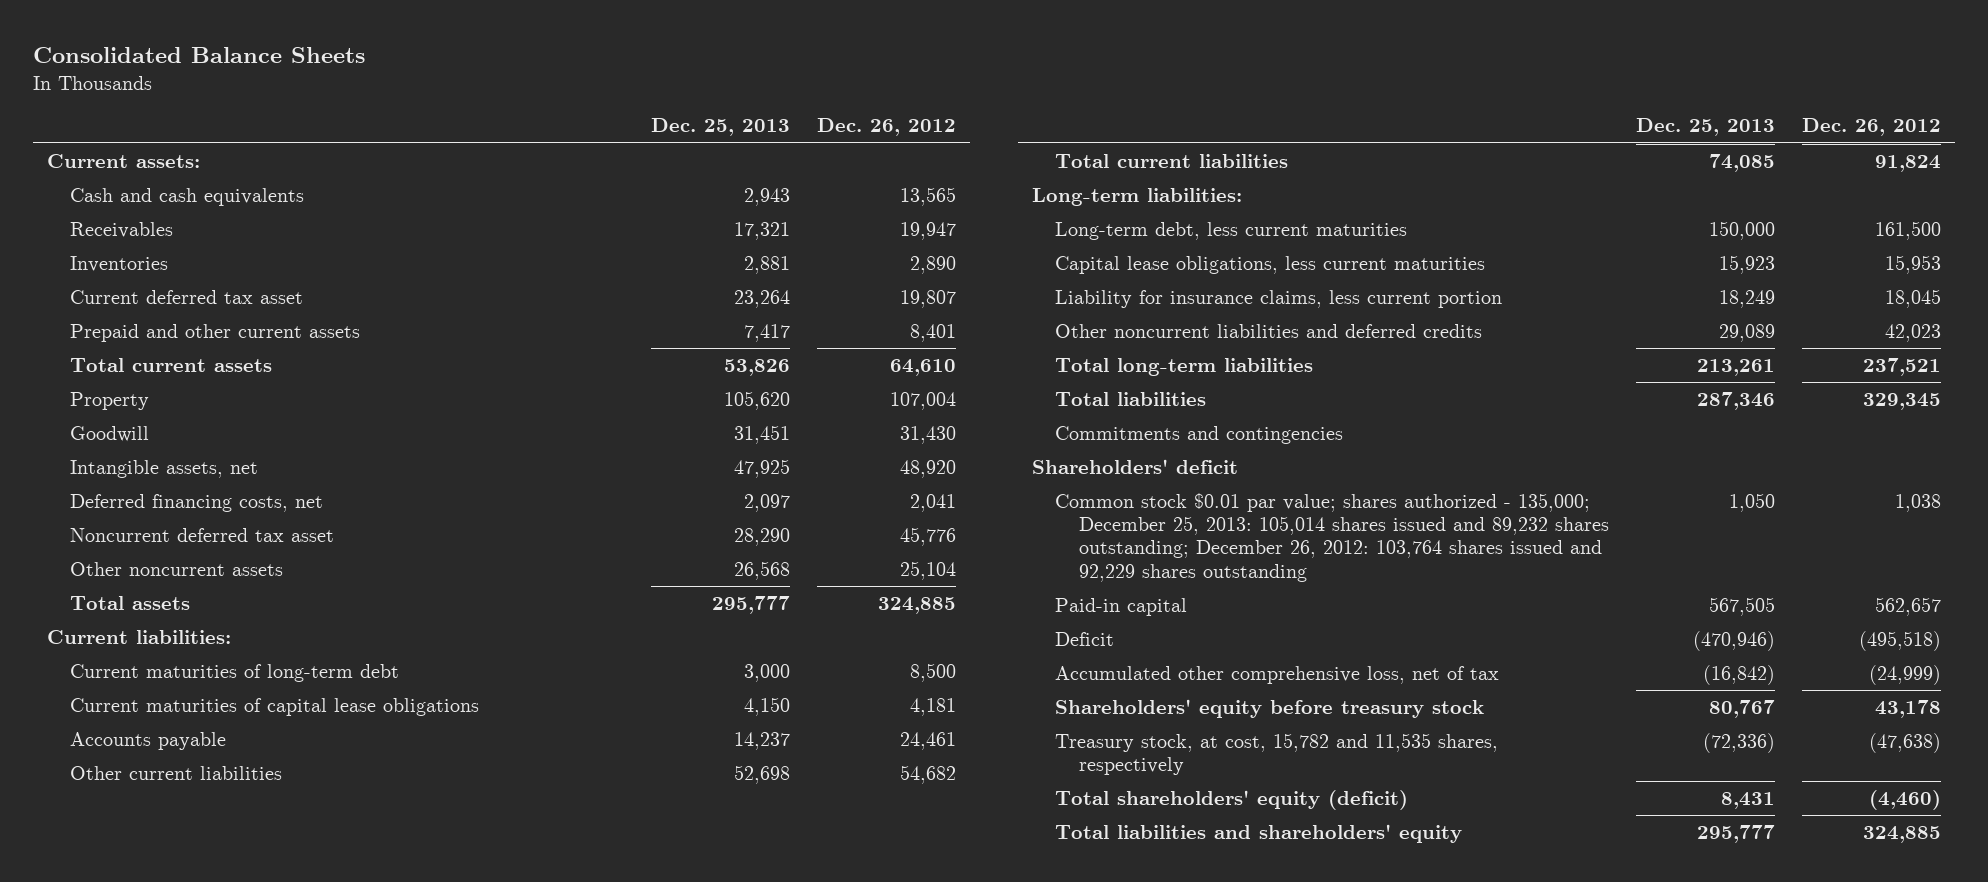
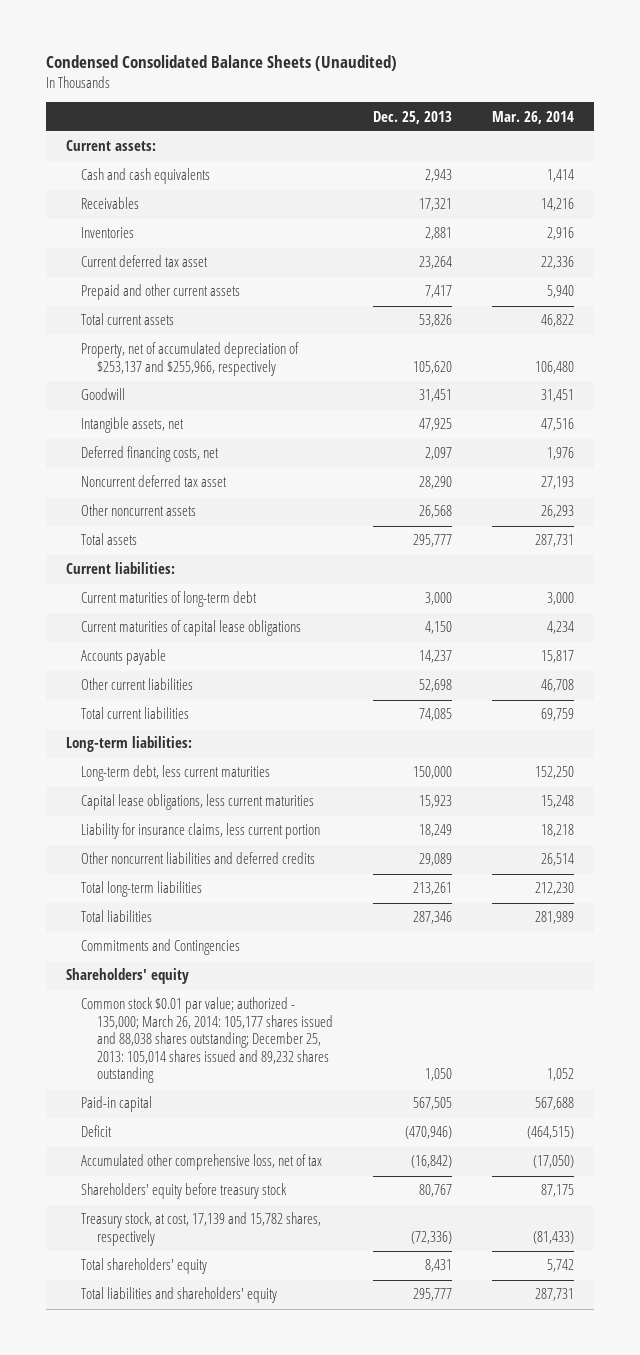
- Consolidated Balance Sheets
+ Condensed Consolidated Balance Sheets (Unaudited)
- | Dec. 25, 2013 | Dec. 26, 2012
+ | Dec. 25, 2013 | Mar. 26, 2014
- Property | 105,620 | 107,004
+ Property, net of accumulated depreciation of $253,137 and $255,966, respectively | 105,620 | 106,480
- Commitments and contingencies
- Shareholders' deficit
- Common stock $0.01 par value; shares authorized - 135,000; December 25, 2013: 105,014 shares issued and 89,232 shares outstanding; December 26, 2012: 103,764 shares issued and 92,229 shares outstanding | 1,050 | 1,038
+ Commitments and Contingencies
+ Shareholders' equity
+ Common stock $0.01 par value; authorized - 135,000; March 26, 2014: 105,177 shares issued and 88,038 shares outstanding; December 25, 2013: 105,014 shares issued and 89,232 shares outstanding | 1,050 | 1,052
- Treasury stock, at cost, 15,782 and 11,535 shares, respectively | (72,336) | (47,638)
- Total shareholders' equity (deficit) | 8,431 | (4,460)
+ Treasury stock, at cost, 17,139 and 15,782 shares, respectively | (72,336) | (81,433)
+ Total shareholders' equity | 8,431 | 5,742

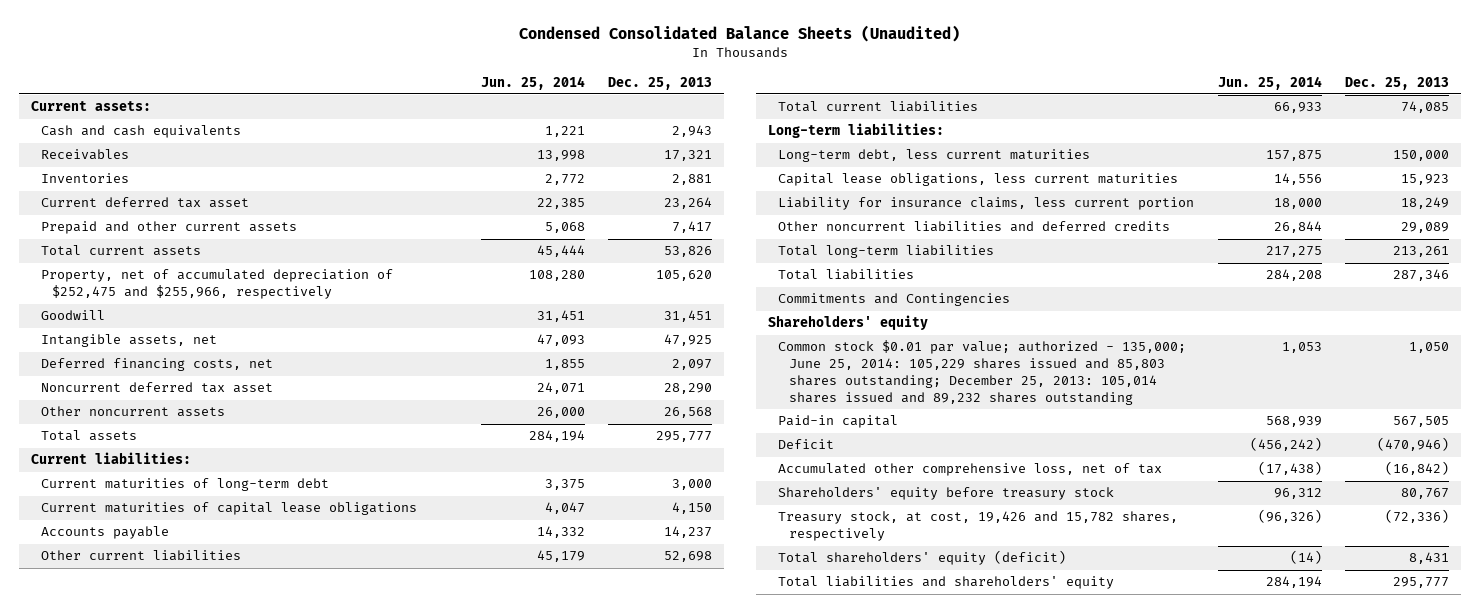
- | Dec. 25, 2013 | Mar. 26, 2014
+ | Jun. 25, 2014 | Dec. 25, 2013
- Property, net of accumulated depreciation of $253,137 and $255,966, respectively | 105,620 | 106,480
+ Property, net of accumulated depreciation of $252,475 and $255,966, respectively | 108,280 | 105,620
- Common stock $0.01 par value; authorized - 135,000; March 26, 2014: 105,177 shares issued and 88,038 shares outstanding; December 25, 2013: 105,014 shares issued and 89,232 shares outstanding | 1,050 | 1,052
+ Common stock $0.01 par value; authorized - 135,000; June 25, 2014: 105,229 shares issued and 85,803 shares outstanding; December 25, 2013: 105,014 shares issued and 89,232 shares outstanding | 1,053 | 1,050
- Treasury stock, at cost, 17,139 and 15,782 shares, respectively | (72,336) | (81,433)
- Total shareholders' equity | 8,431 | 5,742
+ Treasury stock, at cost, 19,426 and 15,782 shares, respectively | (96,326) | (72,336)
+ Total shareholders' equity (deficit) | (14) | 8,431

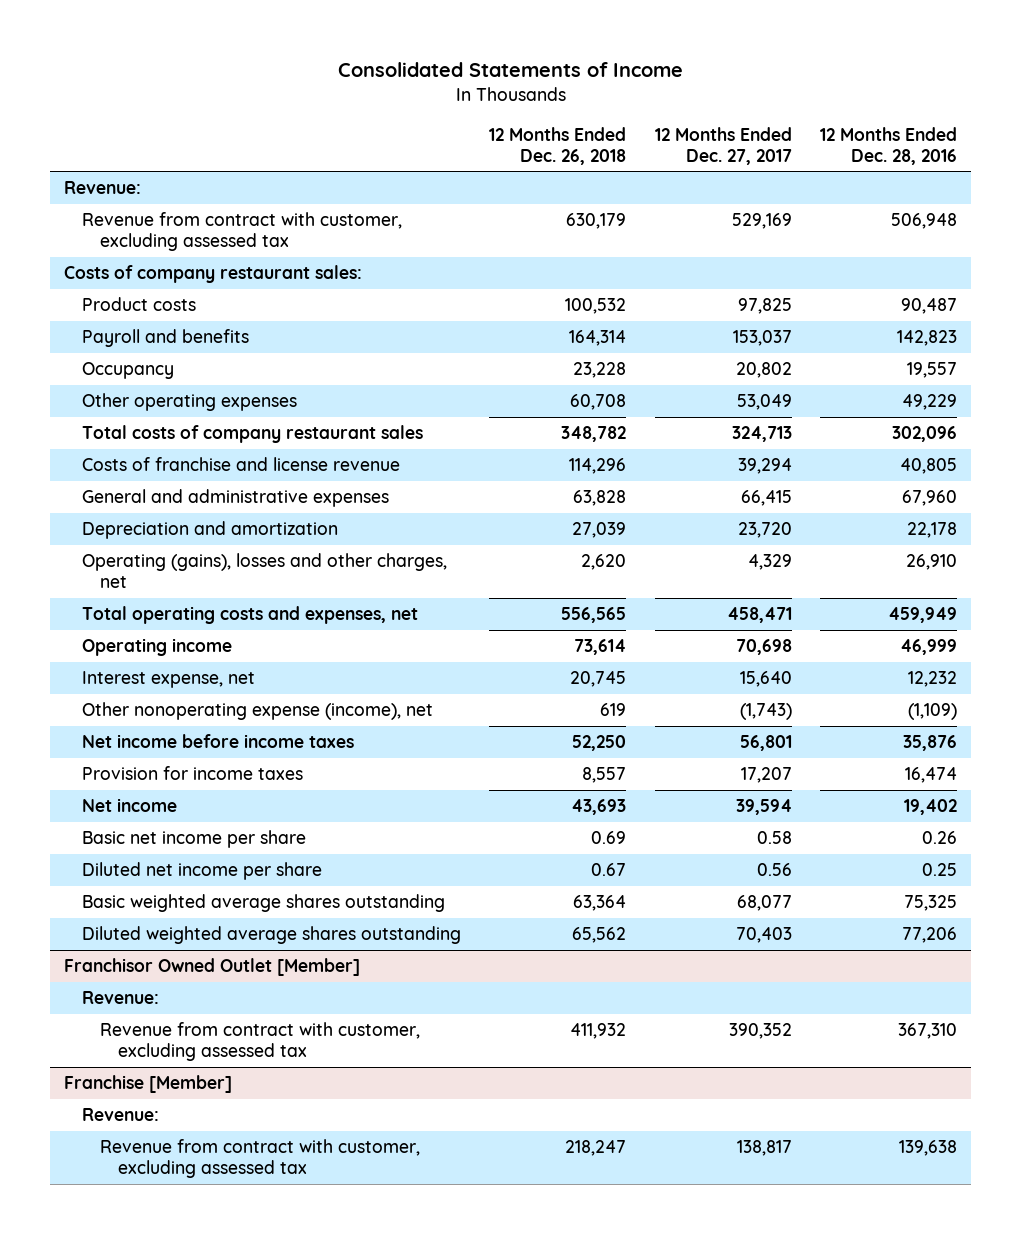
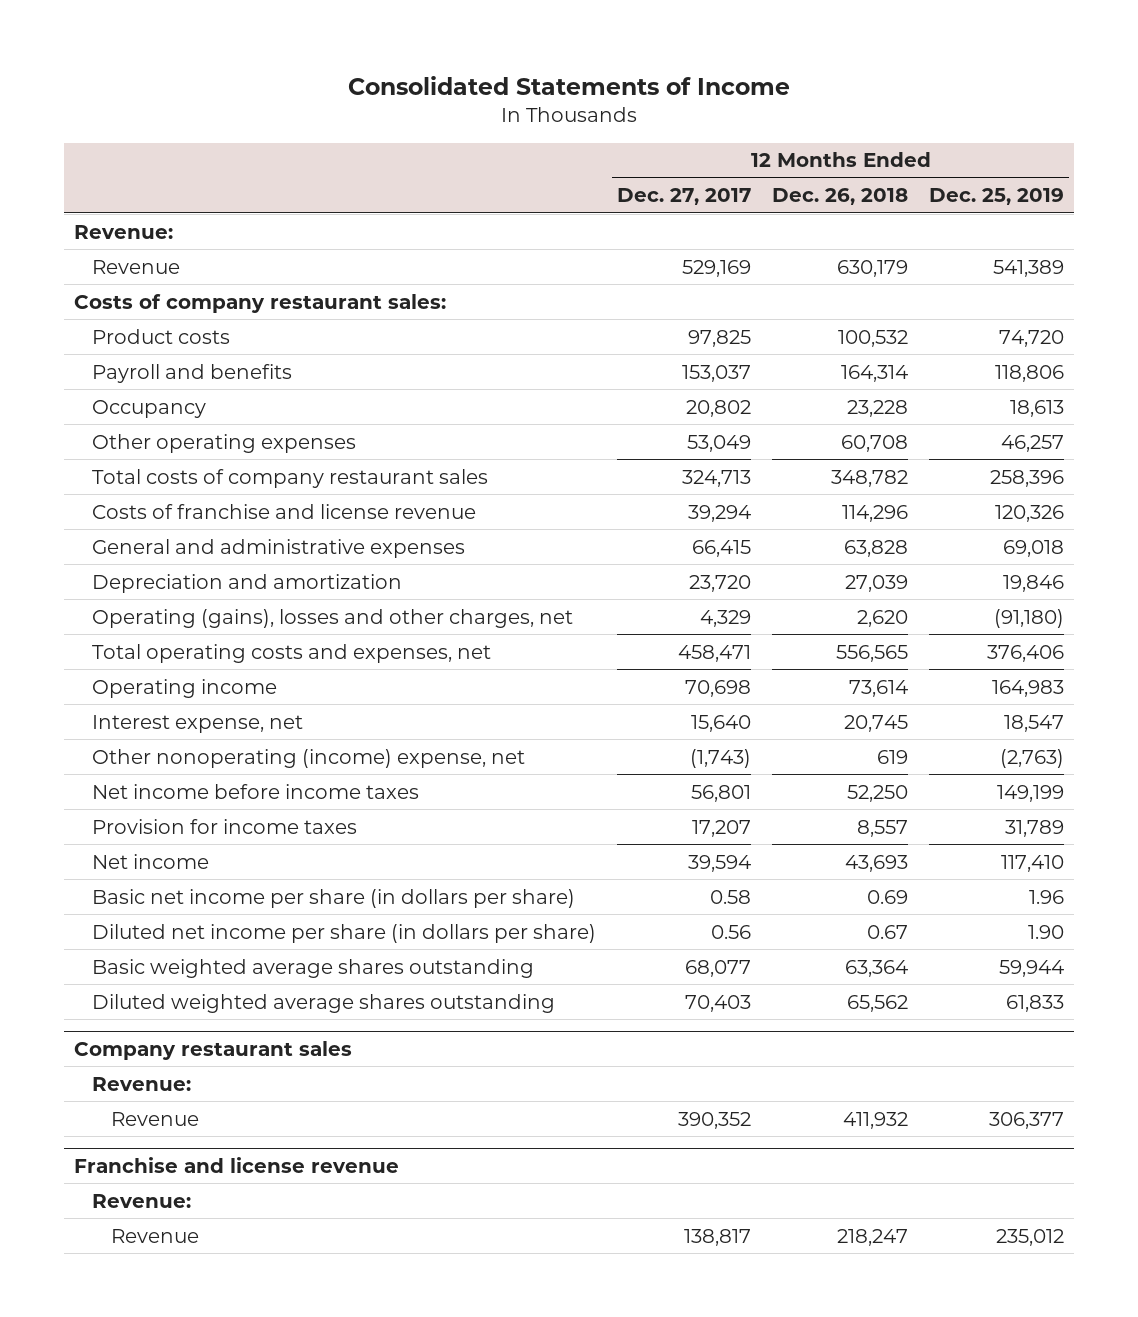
- | 12 Months Ended Dec. 26, 2018 | 12 Months Ended Dec. 27, 2017 | 12 Months Ended Dec. 28, 2016
+ | 12 Months Ended Dec. 27, 2017 | 12 Months Ended Dec. 26, 2018 | 12 Months Ended Dec. 25, 2019
- Revenue from contract with customer, excluding assessed tax | 630,179 | 529,169 | 506,948
+ Revenue | 529,169 | 630,179 | 541,389
- Other nonoperating expense (income), net | 619 | (1,743) | (1,109)
+ Other nonoperating (income) expense, net | (1,743) | 619 | (2,763)
- Basic net income per share | 0.69 | 0.58 | 0.26
- Diluted net income per share | 0.67 | 0.56 | 0.25
+ Basic net income per share (in dollars per share) | 0.58 | 0.69 | 1.96
+ Diluted net income per share (in dollars per share) | 0.56 | 0.67 | 1.90
- Franchisor Owned Outlet [Member]
+ Company restaurant sales
- Revenue from contract with customer, excluding assessed tax | 411,932 | 390,352 | 367,310
- Franchise [Member]
+ Revenue | 390,352 | 411,932 | 306,377
+ Franchise and license revenue
- Revenue from contract with customer, excluding assessed tax | 218,247 | 138,817 | 139,638
+ Revenue | 138,817 | 218,247 | 235,012

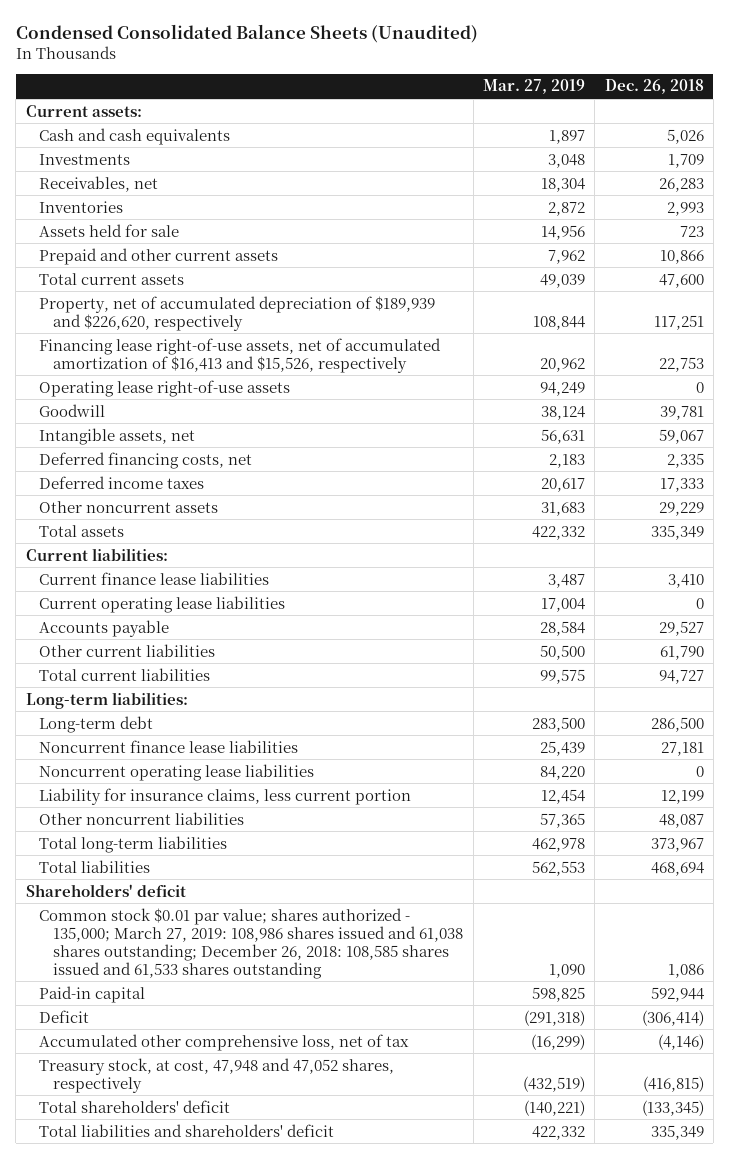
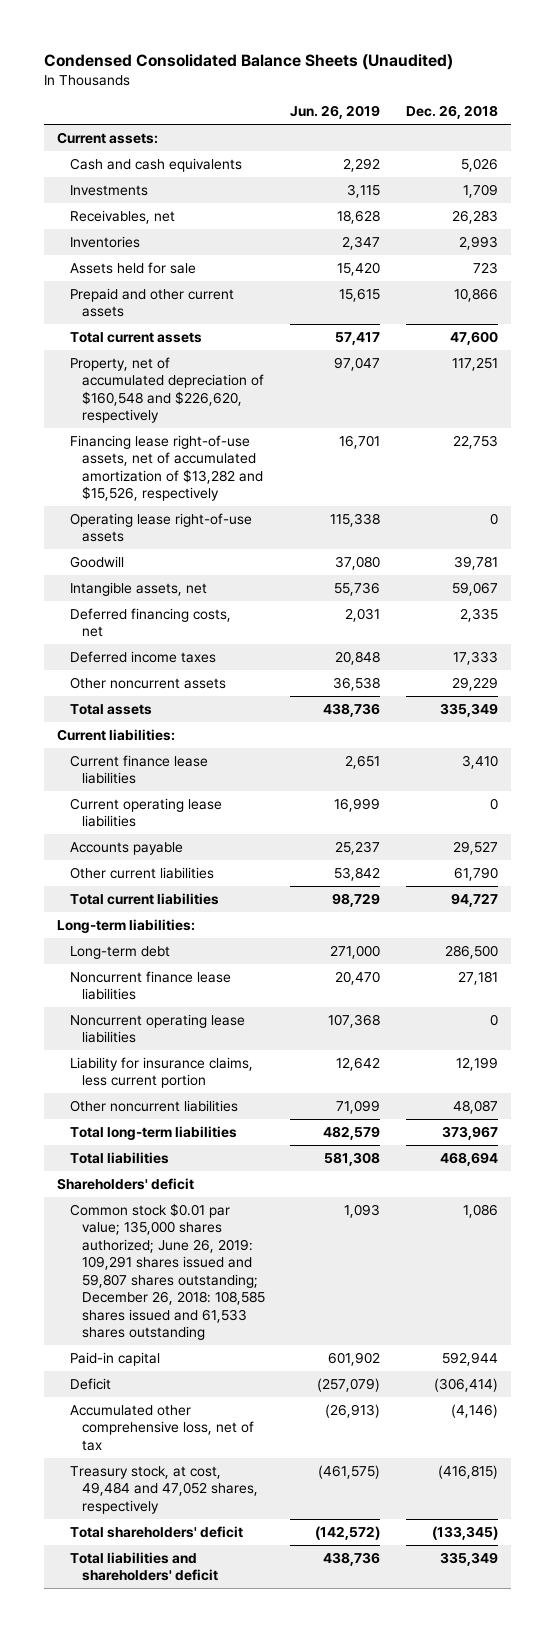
- | Mar. 27, 2019 | Dec. 26, 2018
+ | Jun. 26, 2019 | Dec. 26, 2018
- Property, net of accumulated depreciation of $189,939 and $226,620, respectively | 108,844 | 117,251
- Financing lease right-of-use assets, net of accumulated amortization of $16,413 and $15,526, respectively | 20,962 | 22,753
+ Property, net of accumulated depreciation of $160,548 and $226,620, respectively | 97,047 | 117,251
+ Financing lease right-of-use assets, net of accumulated amortization of $13,282 and $15,526, respectively | 16,701 | 22,753
- Common stock $0.01 par value; shares authorized - 135,000; March 27, 2019: 108,986 shares issued and 61,038 shares outstanding; December 26, 2018: 108,585 shares issued and 61,533 shares outstanding | 1,090 | 1,086
+ Common stock $0.01 par value; 135,000 shares authorized; June 26, 2019: 109,291 shares issued and 59,807 shares outstanding; December 26, 2018: 108,585 shares issued and 61,533 shares outstanding | 1,093 | 1,086
- Treasury stock, at cost, 47,948 and 47,052 shares, respectively | (432,519) | (416,815)
+ Treasury stock, at cost, 49,484 and 47,052 shares, respectively | (461,575) | (416,815)

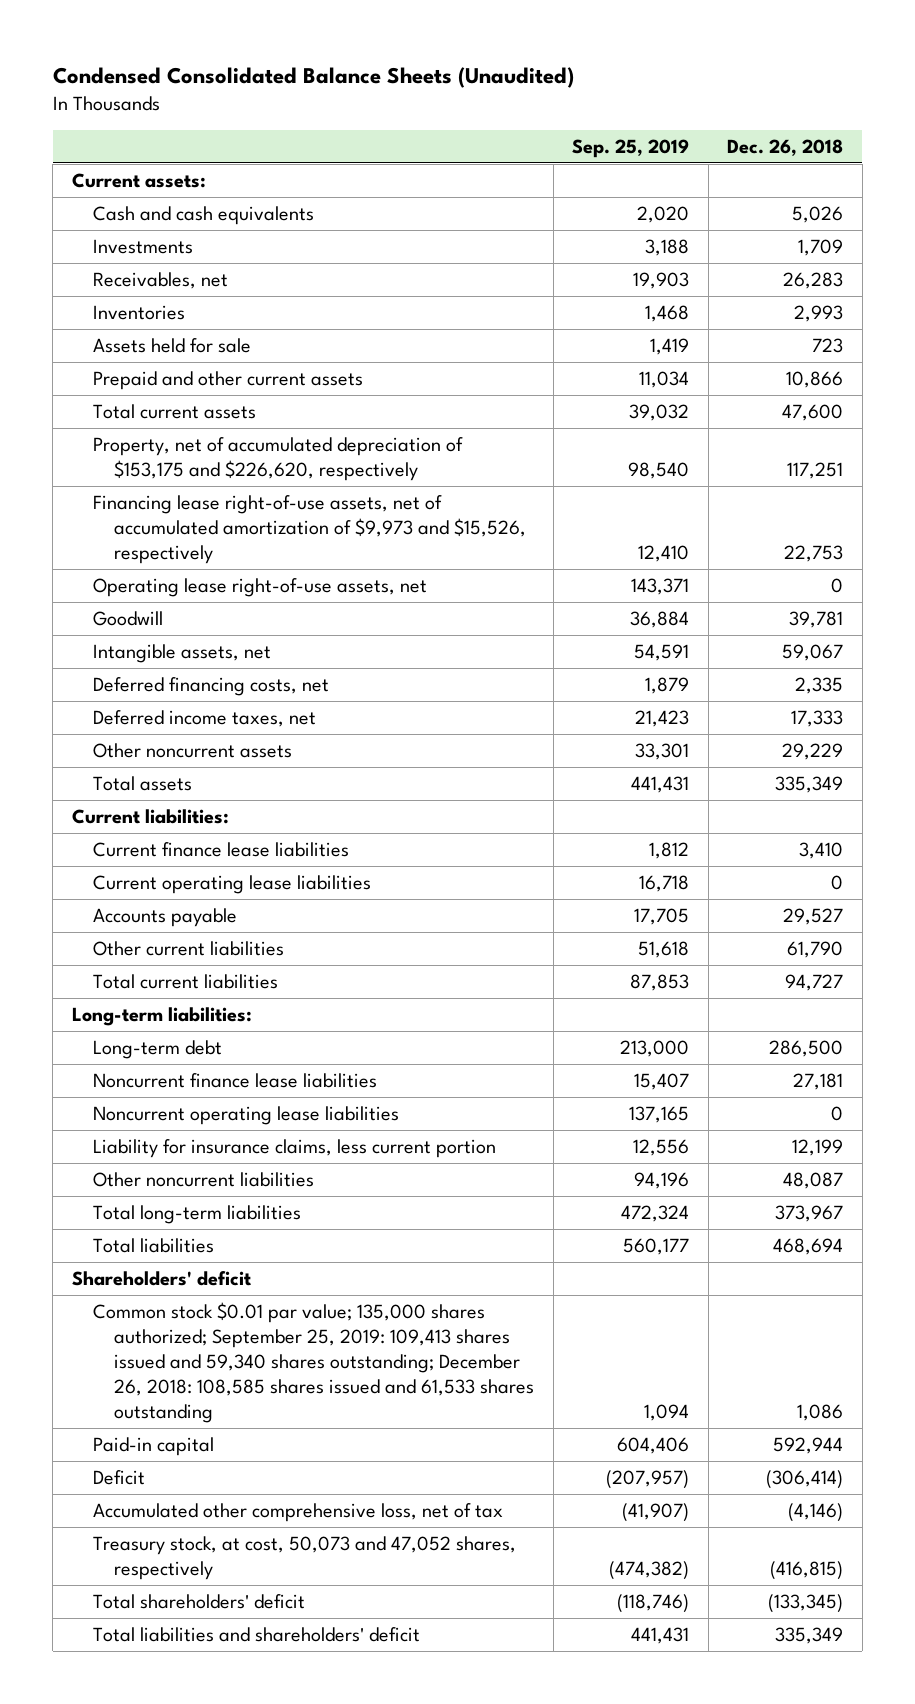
- | Jun. 26, 2019 | Dec. 26, 2018
+ | Sep. 25, 2019 | Dec. 26, 2018
- Property, net of accumulated depreciation of $160,548 and $226,620, respectively | 97,047 | 117,251
- Financing lease right-of-use assets, net of accumulated amortization of $13,282 and $15,526, respectively | 16,701 | 22,753
- Operating lease right-of-use assets | 115,338 | 0
+ Property, net of accumulated depreciation of $153,175 and $226,620, respectively | 98,540 | 117,251
+ Financing lease right-of-use assets, net of accumulated amortization of $9,973 and $15,526, respectively | 12,410 | 22,753
+ Operating lease right-of-use assets, net | 143,371 | 0
- Deferred income taxes | 20,848 | 17,333
+ Deferred income taxes, net | 21,423 | 17,333
- Common stock $0.01 par value; 135,000 shares authorized; June 26, 2019: 109,291 shares issued and 59,807 shares outstanding; December 26, 2018: 108,585 shares issued and 61,533 shares outstanding | 1,093 | 1,086
+ Common stock $0.01 par value; 135,000 shares authorized; September 25, 2019: 109,413 shares issued and 59,340 shares outstanding; December 26, 2018: 108,585 shares issued and 61,533 shares outstanding | 1,094 | 1,086
- Treasury stock, at cost, 49,484 and 47,052 shares, respectively | (461,575) | (416,815)
+ Treasury stock, at cost, 50,073 and 47,052 shares, respectively | (474,382) | (416,815)

